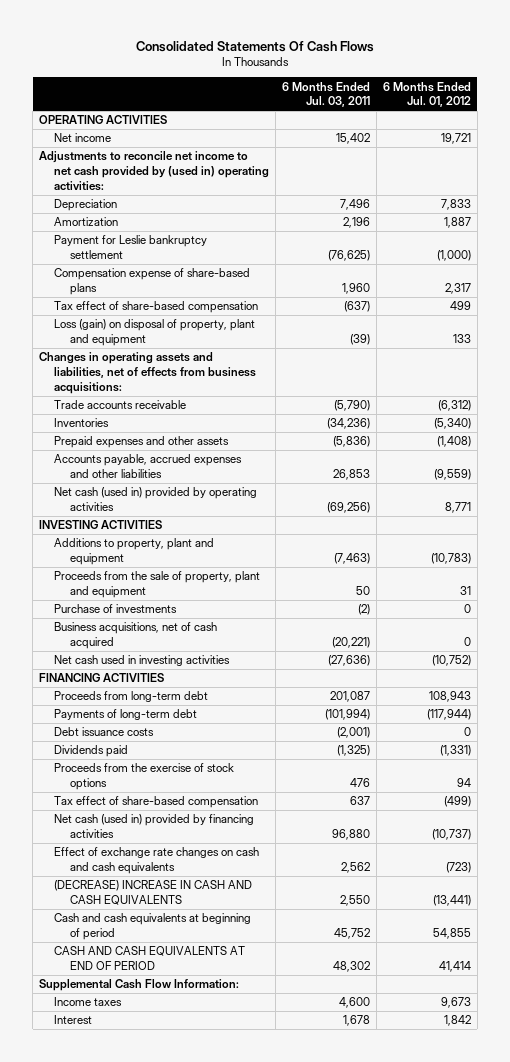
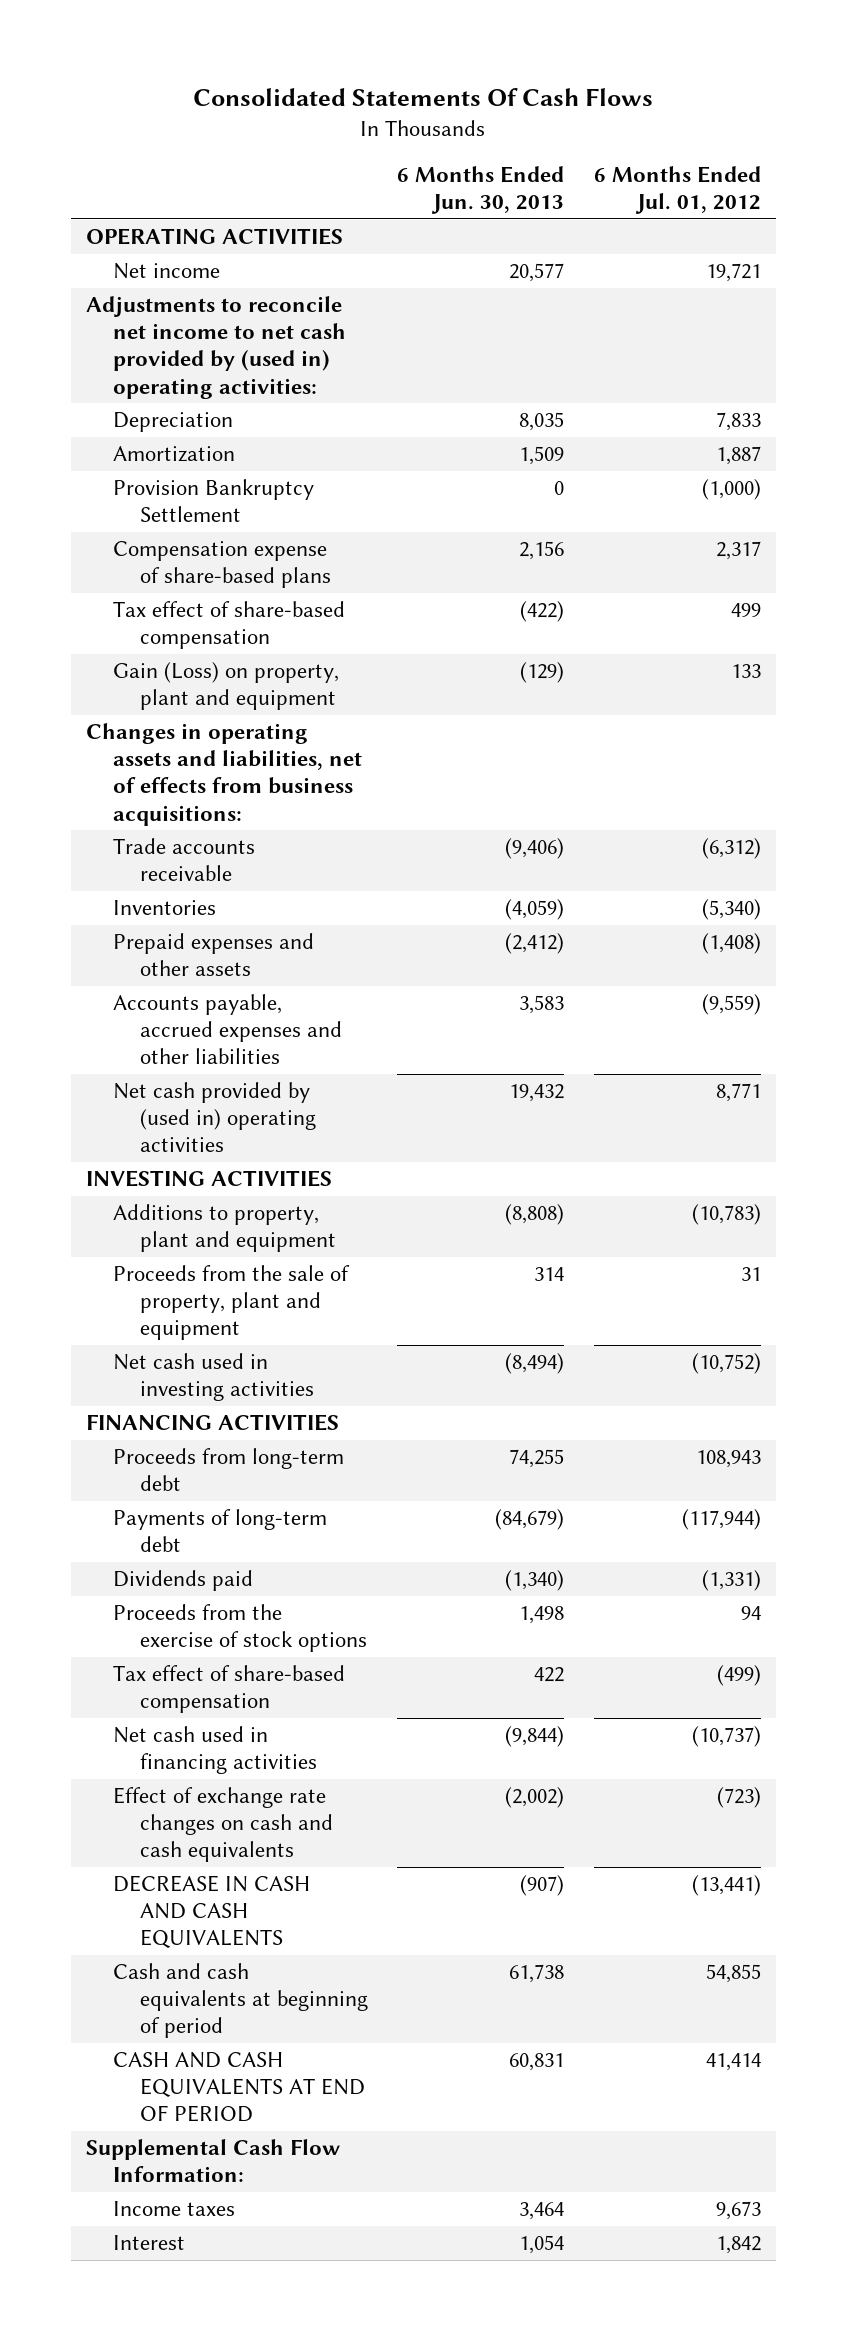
- | 6 Months Ended Jul. 03, 2011 | 6 Months Ended Jul. 01, 2012
+ | 6 Months Ended Jun. 30, 2013 | 6 Months Ended Jul. 01, 2012
- Payment for Leslie bankruptcy settlement | (76,625) | (1,000)
+ Provision Bankruptcy Settlement | 0 | (1,000)
- Loss (gain) on disposal of property, plant and equipment | (39) | 133
+ Gain (Loss) on property, plant and equipment | (129) | 133
- Net cash (used in) provided by operating activities | (69,256) | 8,771
+ Net cash provided by (used in) operating activities | 19,432 | 8,771
- Purchase of investments | (2) | 0
- Business acquisitions, net of cash acquired | (20,221) | 0
- Debt issuance costs | (2,001) | 0
- Net cash (used in) provided by financing activities | 96,880 | (10,737)
+ Net cash used in financing activities | (9,844) | (10,737)
- (DECREASE) INCREASE IN CASH AND CASH EQUIVALENTS | 2,550 | (13,441)
+ DECREASE IN CASH AND CASH EQUIVALENTS | (907) | (13,441)

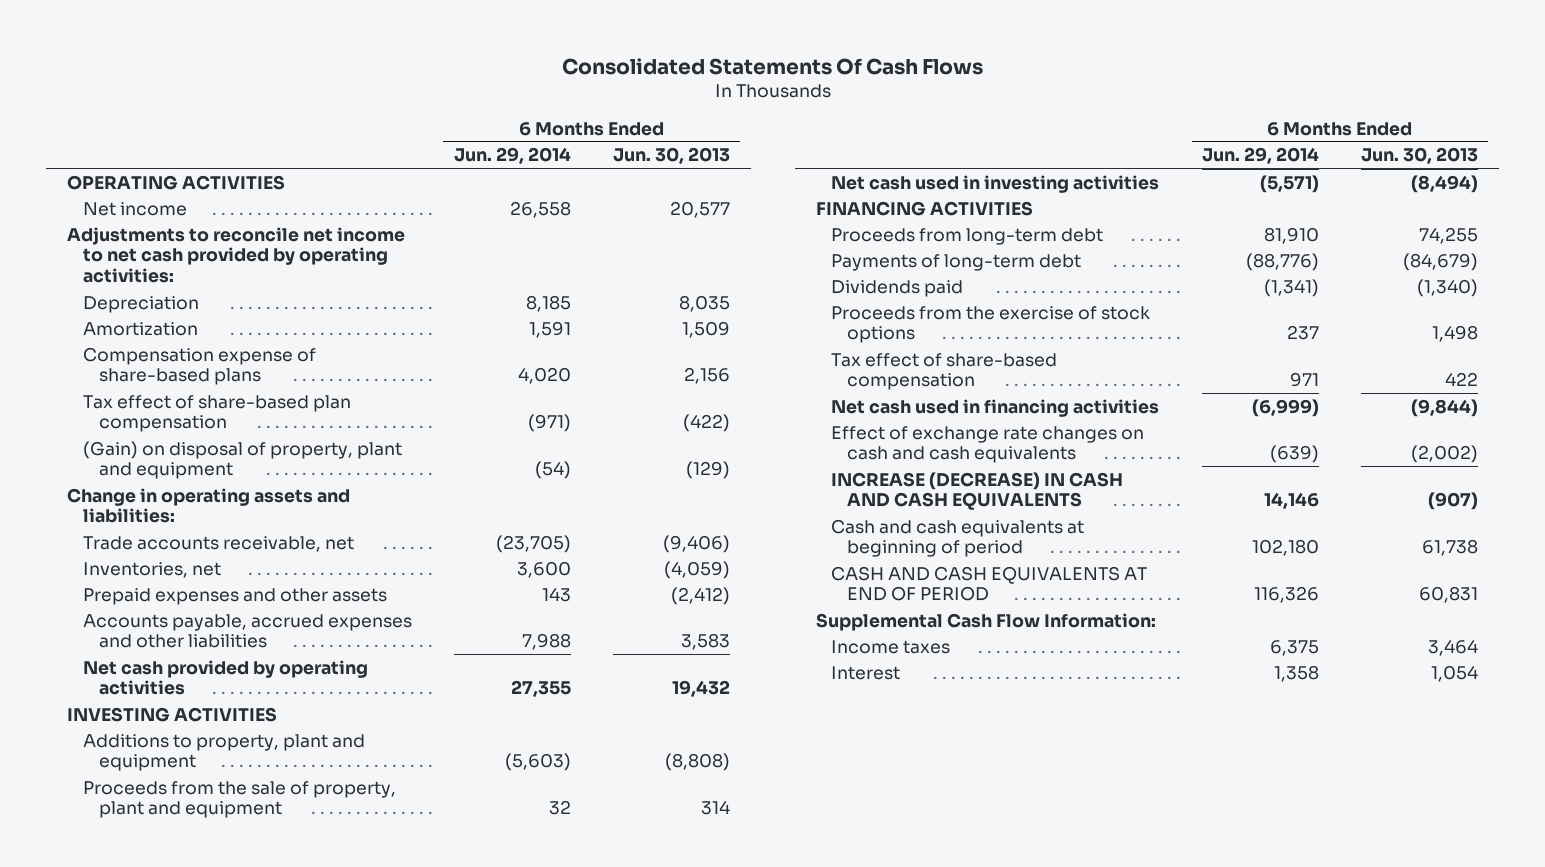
- | 6 Months Ended Jun. 30, 2013 | 6 Months Ended Jul. 01, 2012
+ | 6 Months Ended Jun. 29, 2014 | 6 Months Ended Jun. 30, 2013
- Adjustments to reconcile net income to net cash provided by (used in) operating activities:
+ Adjustments to reconcile net income to net cash provided by operating activities:
- Provision Bankruptcy Settlement | 0 | (1,000)
- Tax effect of share-based compensation | (422) | 499
- Gain (Loss) on property, plant and equipment | (129) | 133
- Changes in operating assets and liabilities, net of effects from business acquisitions:
- Trade accounts receivable | (9,406) | (6,312)
- Inventories | (4,059) | (5,340)
+ Tax effect of share-based plan compensation | (971) | (422)
+ (Gain) on disposal of property, plant and equipment | (54) | (129)
+ Change in operating assets and liabilities:
+ Trade accounts receivable, net | (23,705) | (9,406)
+ Inventories, net | 3,600 | (4,059)
- Net cash provided by (used in) operating activities | 19,432 | 8,771
+ Net cash provided by operating activities | 27,355 | 19,432
- DECREASE IN CASH AND CASH EQUIVALENTS | (907) | (13,441)
+ INCREASE (DECREASE) IN CASH AND CASH EQUIVALENTS | 14,146 | (907)

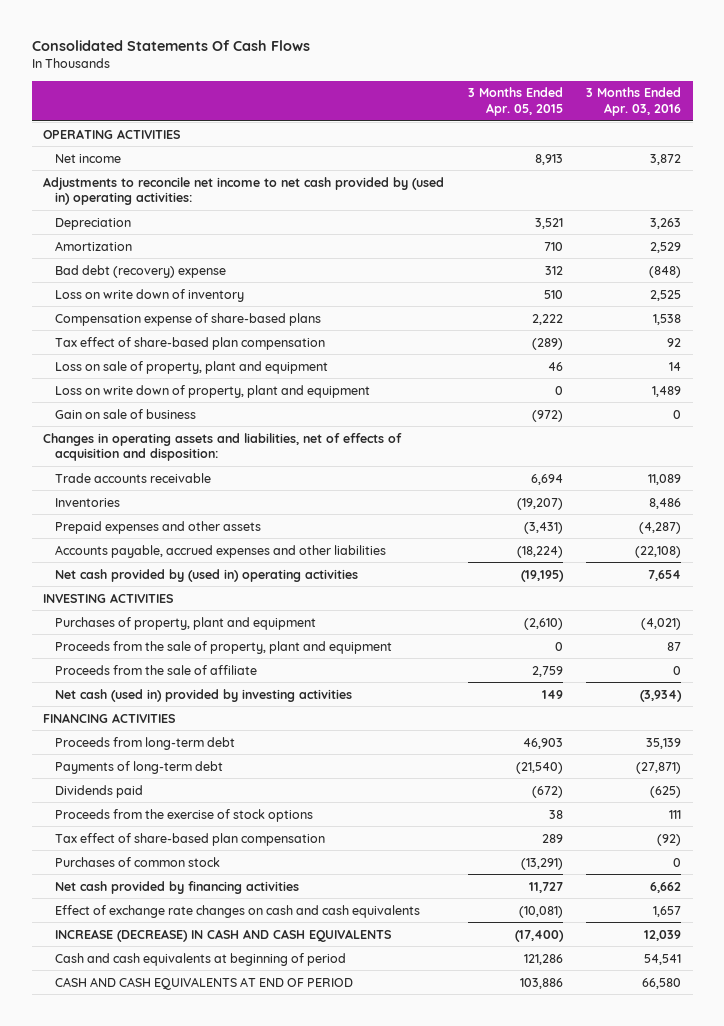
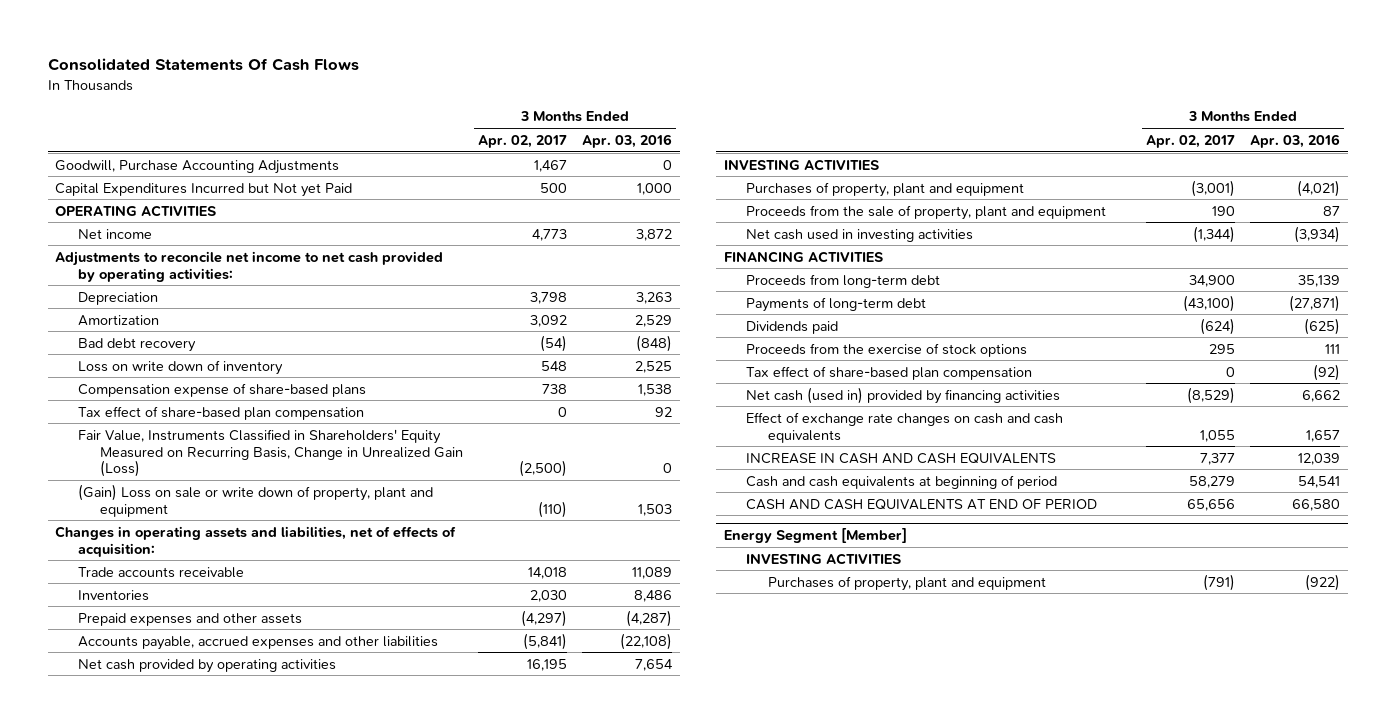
- | 3 Months Ended Apr. 05, 2015 | 3 Months Ended Apr. 03, 2016
+ | 3 Months Ended Apr. 02, 2017 | 3 Months Ended Apr. 03, 2016
+ Goodwill, Purchase Accounting Adjustments | 1,467 | 0
+ Capital Expenditures Incurred but Not yet Paid | 500 | 1,000
- Adjustments to reconcile net income to net cash provided by (used in) operating activities:
+ Adjustments to reconcile net income to net cash provided by operating activities:
- Bad debt (recovery) expense | 312 | (848)
+ Bad debt recovery | (54) | (848)
- Loss on sale of property, plant and equipment | 46 | 14
- Loss on write down of property, plant and equipment | 0 | 1,489
- Gain on sale of business | (972) | 0
- Changes in operating assets and liabilities, net of effects of acquisition and disposition:
+ Fair Value, Instruments Classified in Shareholders' Equity Measured on Recurring Basis, Change in Unrealized Gain (Loss) | (2,500) | 0
+ (Gain) Loss on sale or write down of property, plant and equipment | (110) | 1,503
+ Changes in operating assets and liabilities, net of effects of acquisition:
- Net cash provided by (used in) operating activities | (19,195) | 7,654
+ Net cash provided by operating activities | 16,195 | 7,654
- Proceeds from the sale of affiliate | 2,759 | 0
- Net cash (used in) provided by investing activities | 149 | (3,934)
+ Net cash used in investing activities | (1,344) | (3,934)
- Purchases of common stock | (13,291) | 0
- Net cash provided by financing activities | 11,727 | 6,662
+ Net cash (used in) provided by financing activities | (8,529) | 6,662
- INCREASE (DECREASE) IN CASH AND CASH EQUIVALENTS | (17,400) | 12,039
+ INCREASE IN CASH AND CASH EQUIVALENTS | 7,377 | 12,039
+ Energy Segment [Member]
+ INVESTING ACTIVITIES
+ Purchases of property, plant and equipment | (791) | (922)

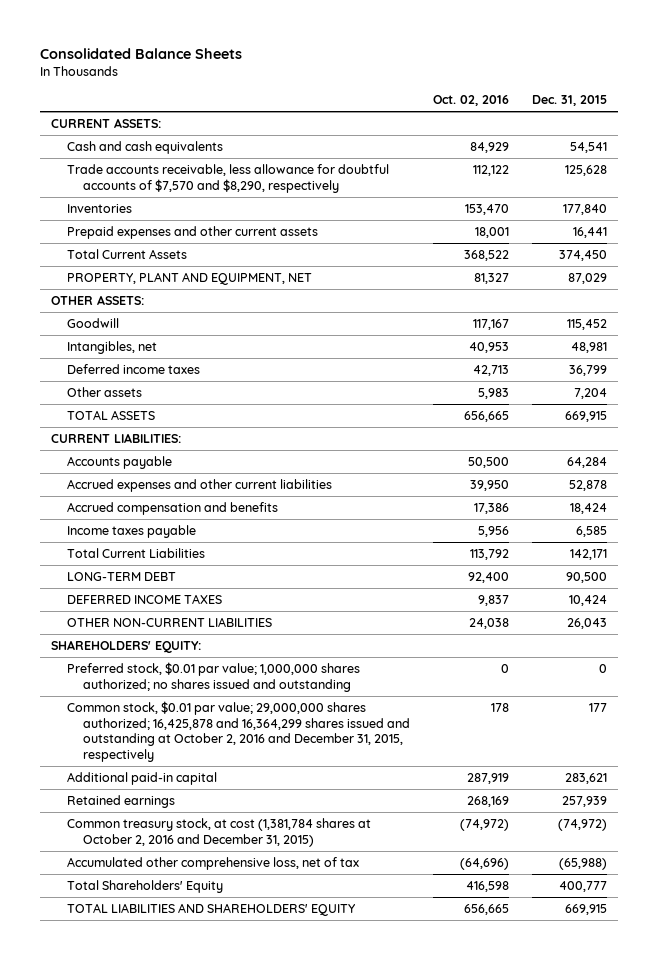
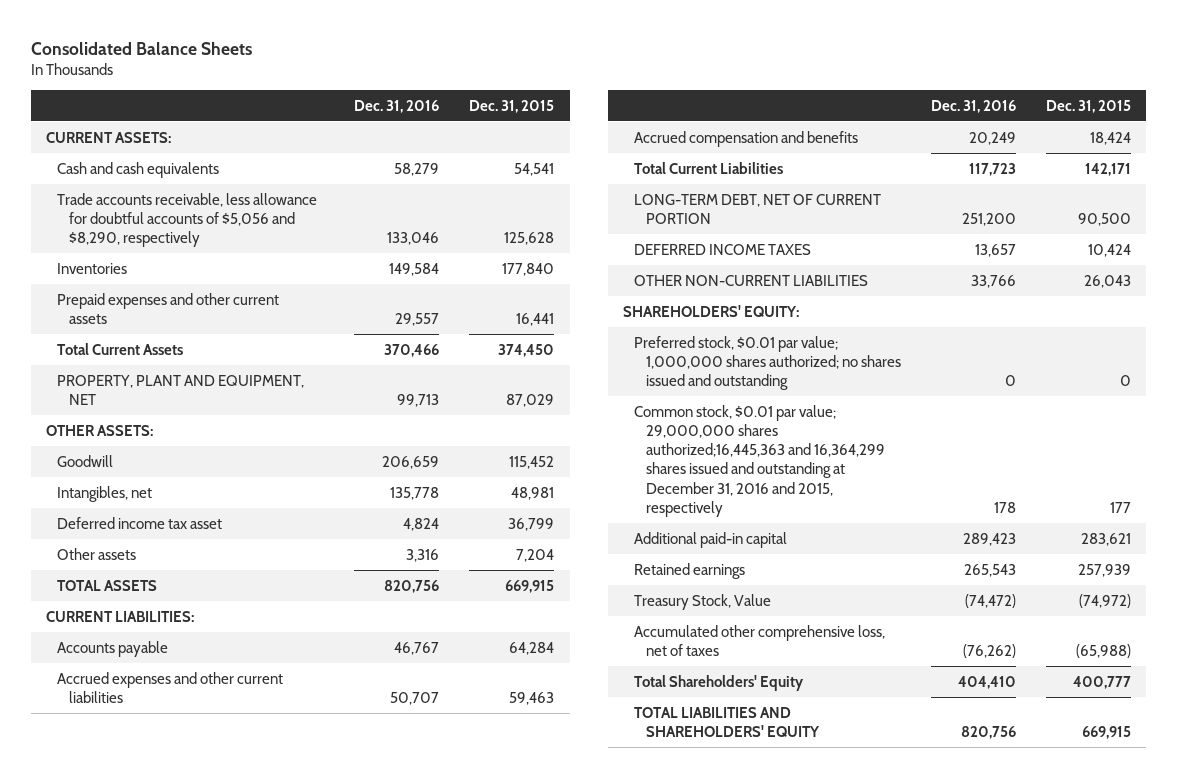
- | Oct. 02, 2016 | Dec. 31, 2015
+ | Dec. 31, 2016 | Dec. 31, 2015
- Trade accounts receivable, less allowance for doubtful accounts of $7,570 and $8,290, respectively | 112,122 | 125,628
+ Trade accounts receivable, less allowance for doubtful accounts of $5,056 and $8,290, respectively | 133,046 | 125,628
- Deferred income taxes | 42,713 | 36,799
+ Deferred income tax asset | 4,824 | 36,799
- Accrued expenses and other current liabilities | 39,950 | 52,878
+ Accrued expenses and other current liabilities | 50,707 | 59,463
- Income taxes payable | 5,956 | 6,585
- LONG-TERM DEBT | 92,400 | 90,500
+ LONG-TERM DEBT, NET OF CURRENT PORTION | 251,200 | 90,500
- Common stock, $0.01 par value; 29,000,000 shares authorized; 16,425,878 and 16,364,299 shares issued and outstanding at October 2, 2016 and December 31, 2015, respectively | 178 | 177
+ Common stock, $0.01 par value; 29,000,000 shares authorized;16,445,363 and 16,364,299 shares issued and outstanding at December 31, 2016 and 2015, respectively | 178 | 177
- Common treasury stock, at cost (1,381,784 shares at October 2, 2016 and December 31, 2015) | (74,972) | (74,972)
- Accumulated other comprehensive loss, net of tax | (64,696) | (65,988)
+ Treasury Stock, Value | (74,472) | (74,972)
+ Accumulated other comprehensive loss, net of taxes | (76,262) | (65,988)

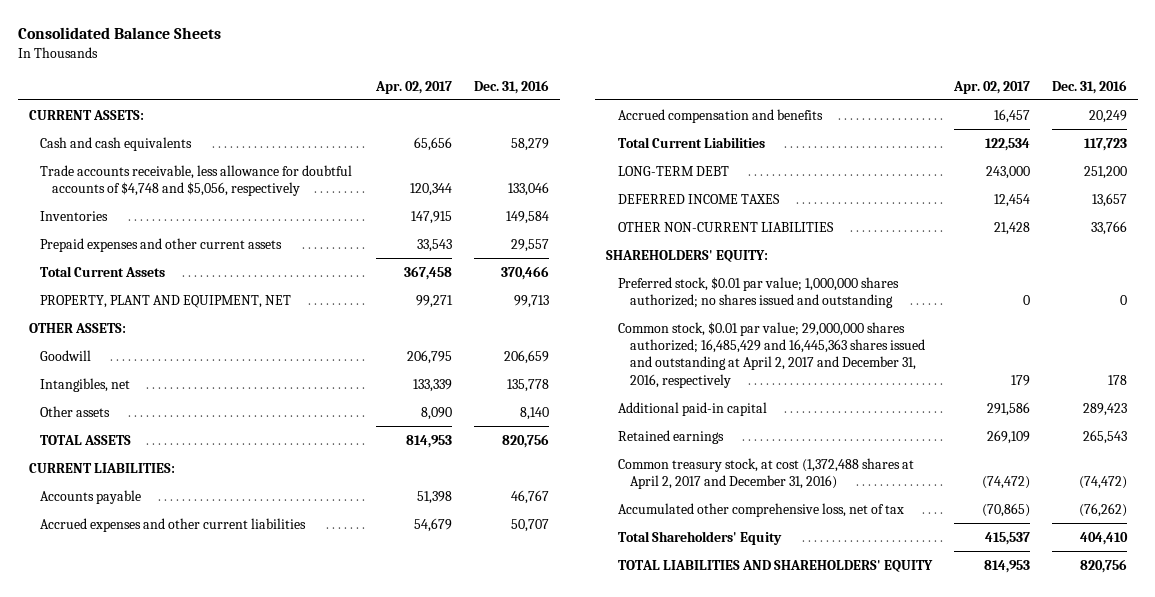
- | Dec. 31, 2016 | Dec. 31, 2015
+ | Apr. 02, 2017 | Dec. 31, 2016
- Trade accounts receivable, less allowance for doubtful accounts of $5,056 and $8,290, respectively | 133,046 | 125,628
+ Trade accounts receivable, less allowance for doubtful accounts of $4,748 and $5,056, respectively | 120,344 | 133,046
- Deferred income tax asset | 4,824 | 36,799
- Other assets | 3,316 | 7,204
+ Other assets | 8,090 | 8,140
- LONG-TERM DEBT, NET OF CURRENT PORTION | 251,200 | 90,500
+ LONG-TERM DEBT | 243,000 | 251,200
- Common stock, $0.01 par value; 29,000,000 shares authorized;16,445,363 and 16,364,299 shares issued and outstanding at December 31, 2016 and 2015, respectively | 178 | 177
+ Common stock, $0.01 par value; 29,000,000 shares authorized; 16,485,429 and 16,445,363 shares issued and outstanding at April 2, 2017 and December 31, 2016, respectively | 179 | 178
- Treasury Stock, Value | (74,472) | (74,972)
- Accumulated other comprehensive loss, net of taxes | (76,262) | (65,988)
+ Common treasury stock, at cost (1,372,488 shares at April 2, 2017 and December 31, 2016) | (74,472) | (74,472)
+ Accumulated other comprehensive loss, net of tax | (70,865) | (76,262)

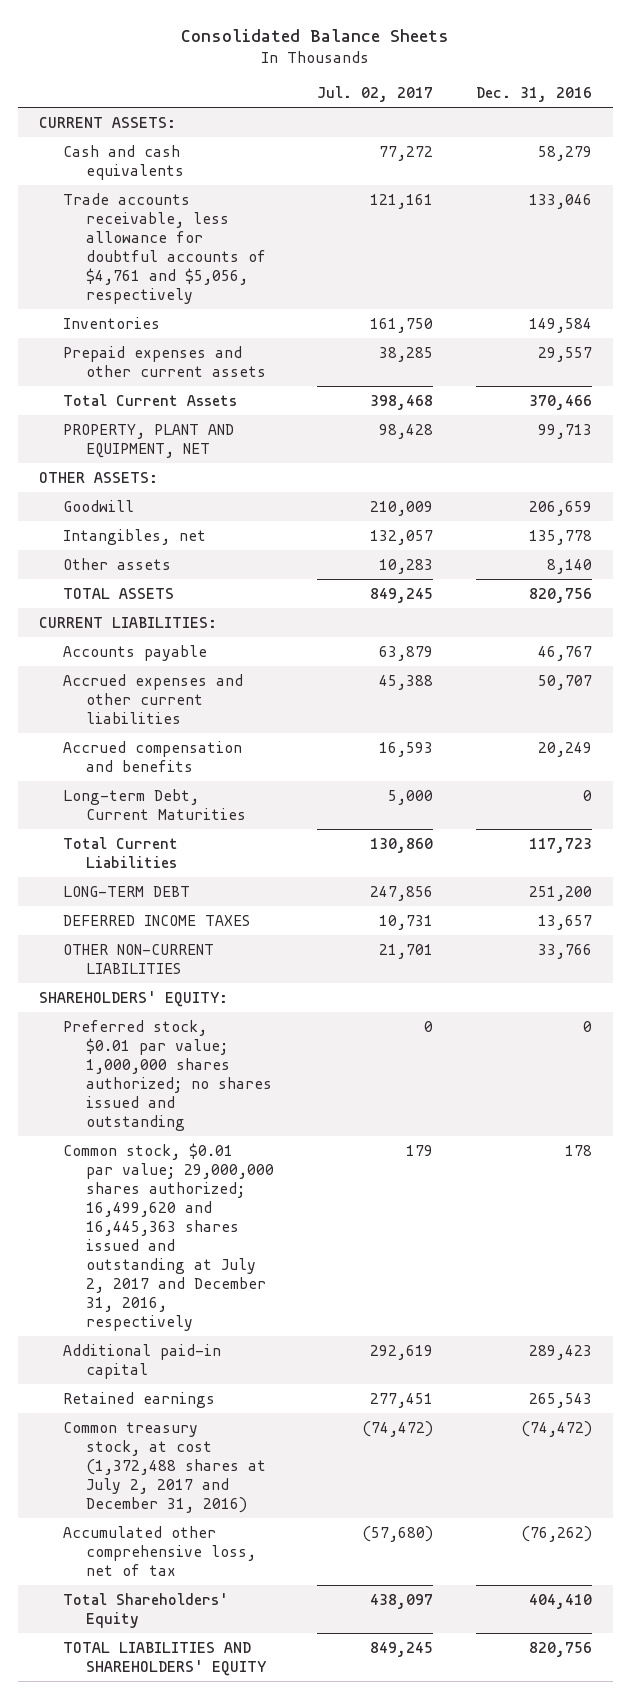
- | Apr. 02, 2017 | Dec. 31, 2016
+ | Jul. 02, 2017 | Dec. 31, 2016
- Trade accounts receivable, less allowance for doubtful accounts of $4,748 and $5,056, respectively | 120,344 | 133,046
+ Trade accounts receivable, less allowance for doubtful accounts of $4,761 and $5,056, respectively | 121,161 | 133,046
+ Long-term Debt, Current Maturities | 5,000 | 0
- Common stock, $0.01 par value; 29,000,000 shares authorized; 16,485,429 and 16,445,363 shares issued and outstanding at April 2, 2017 and December 31, 2016, respectively | 179 | 178
+ Common stock, $0.01 par value; 29,000,000 shares authorized; 16,499,620 and 16,445,363 shares issued and outstanding at July 2, 2017 and December 31, 2016, respectively | 179 | 178
- Common treasury stock, at cost (1,372,488 shares at April 2, 2017 and December 31, 2016) | (74,472) | (74,472)
+ Common treasury stock, at cost (1,372,488 shares at July 2, 2017 and December 31, 2016) | (74,472) | (74,472)

